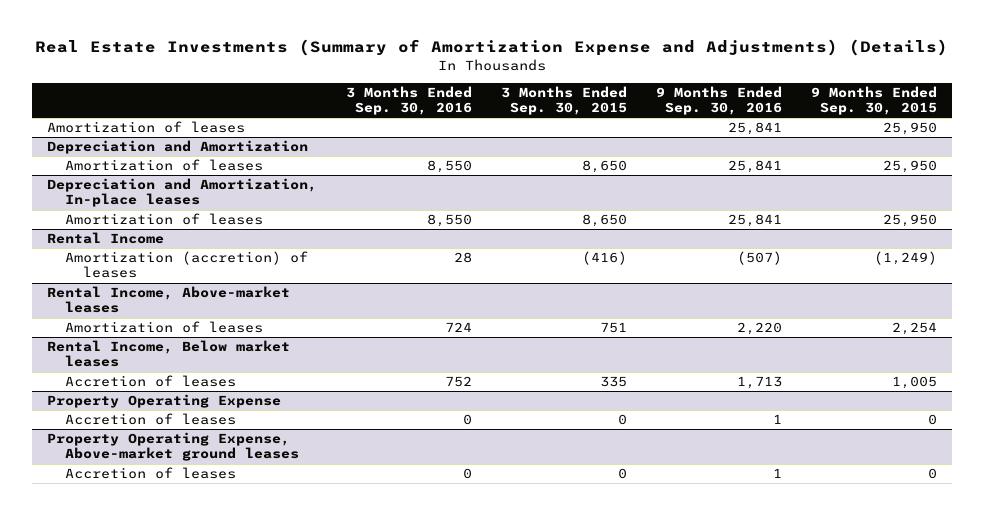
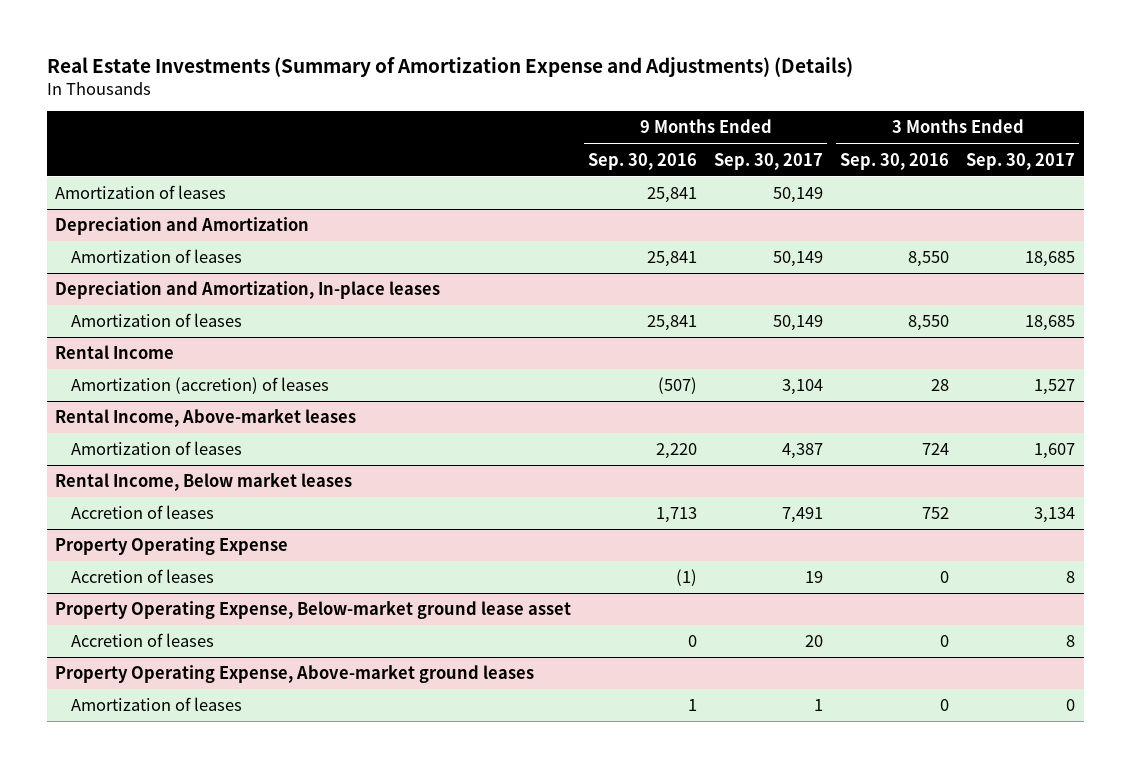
- | 3 Months Ended Sep. 30, 2016 | 3 Months Ended Sep. 30, 2015 | 9 Months Ended Sep. 30, 2016 | 9 Months Ended Sep. 30, 2015
+ | 9 Months Ended Sep. 30, 2016 | 9 Months Ended Sep. 30, 2017 | 3 Months Ended Sep. 30, 2016 | 3 Months Ended Sep. 30, 2017
@ Property Operating Expense
- Accretion of leases | 0 | 0 | 1 | 0
+ Accretion of leases | (1) | 19 | 0 | 8
+ Property Operating Expense, Below-market ground lease asset
+ Accretion of leases | 0 | 20 | 0 | 8
@ Property Operating Expense, Above-market ground leases
- Accretion of leases | 0 | 0 | 1 | 0
+ Amortization of leases | 1 | 1 | 0 | 0

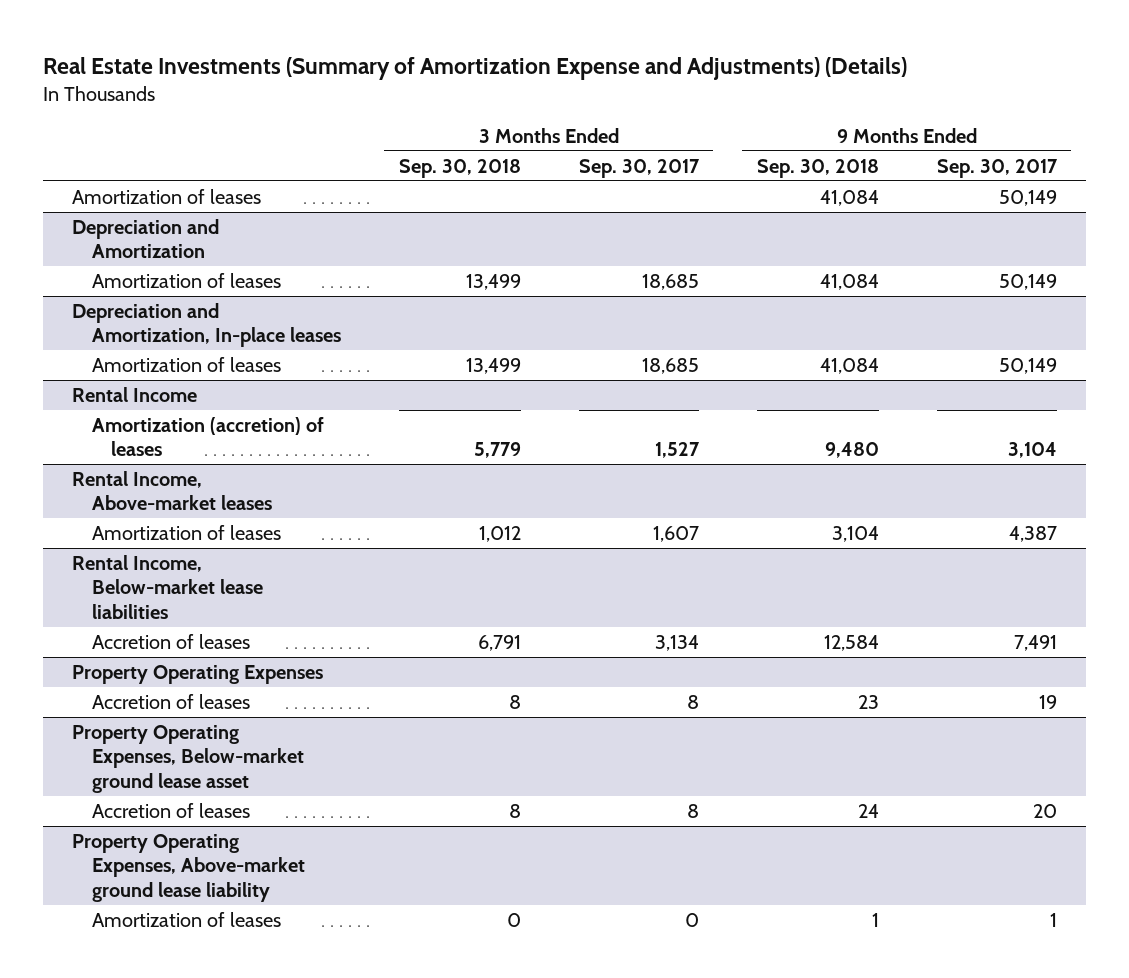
- | 9 Months Ended Sep. 30, 2016 | 9 Months Ended Sep. 30, 2017 | 3 Months Ended Sep. 30, 2016 | 3 Months Ended Sep. 30, 2017
+ | 3 Months Ended Sep. 30, 2018 | 3 Months Ended Sep. 30, 2017 | 9 Months Ended Sep. 30, 2018 | 9 Months Ended Sep. 30, 2017
- Rental Income, Below market leases
+ Rental Income, Below-market lease liabilities
- Property Operating Expense
+ Property Operating Expenses
- Property Operating Expense, Below-market ground lease asset
+ Property Operating Expenses, Below-market ground lease asset
- Property Operating Expense, Above-market ground leases
+ Property Operating Expenses, Above-market ground lease liability

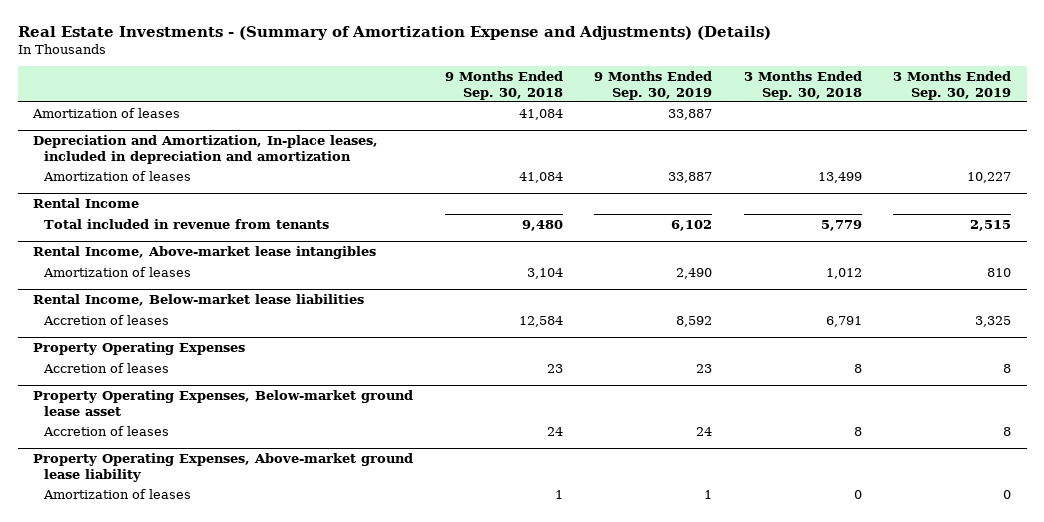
- Real Estate Investments (Summary of Amortization Expense and Adjustments) (Details)
+ Real Estate Investments - (Summary of Amortization Expense and Adjustments) (Details)
- | 3 Months Ended Sep. 30, 2018 | 3 Months Ended Sep. 30, 2017 | 9 Months Ended Sep. 30, 2018 | 9 Months Ended Sep. 30, 2017
+ | 9 Months Ended Sep. 30, 2018 | 9 Months Ended Sep. 30, 2019 | 3 Months Ended Sep. 30, 2018 | 3 Months Ended Sep. 30, 2019
- Depreciation and Amortization
- Amortization of leases | 13,499 | 18,685 | 41,084 | 50,149
- Depreciation and Amortization, In-place leases
+ Depreciation and Amortization, In-place leases, included in depreciation and amortization
@ Rental Income
- Amortization (accretion) of leases | 5,779 | 1,527 | 9,480 | 3,104
- Rental Income, Above-market leases
@ Rental Income
+ Total included in revenue from tenants | 9,480 | 6,102 | 5,779 | 2,515
+ Rental Income, Above-market lease intangibles

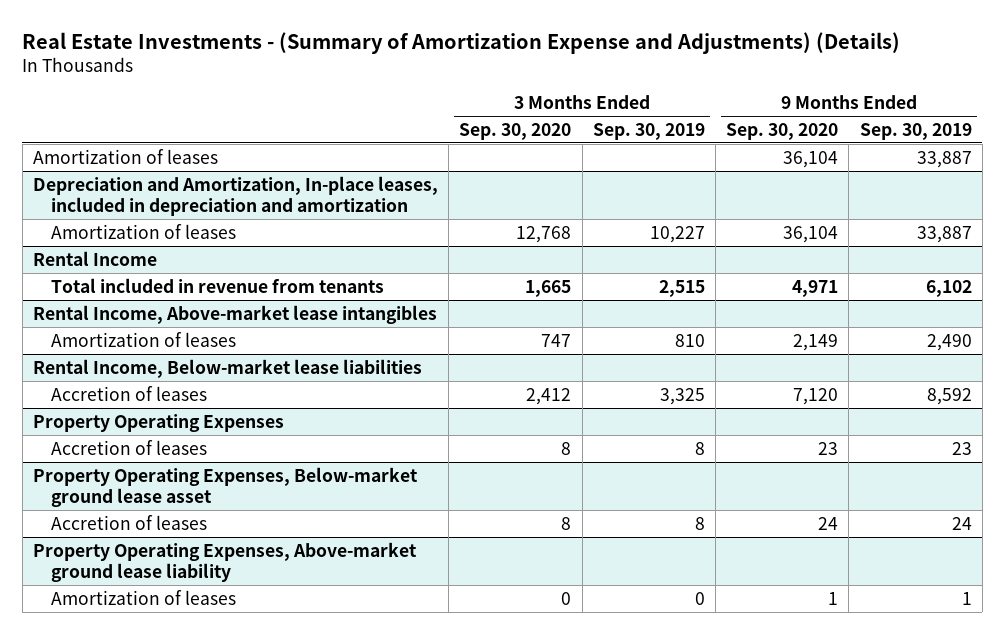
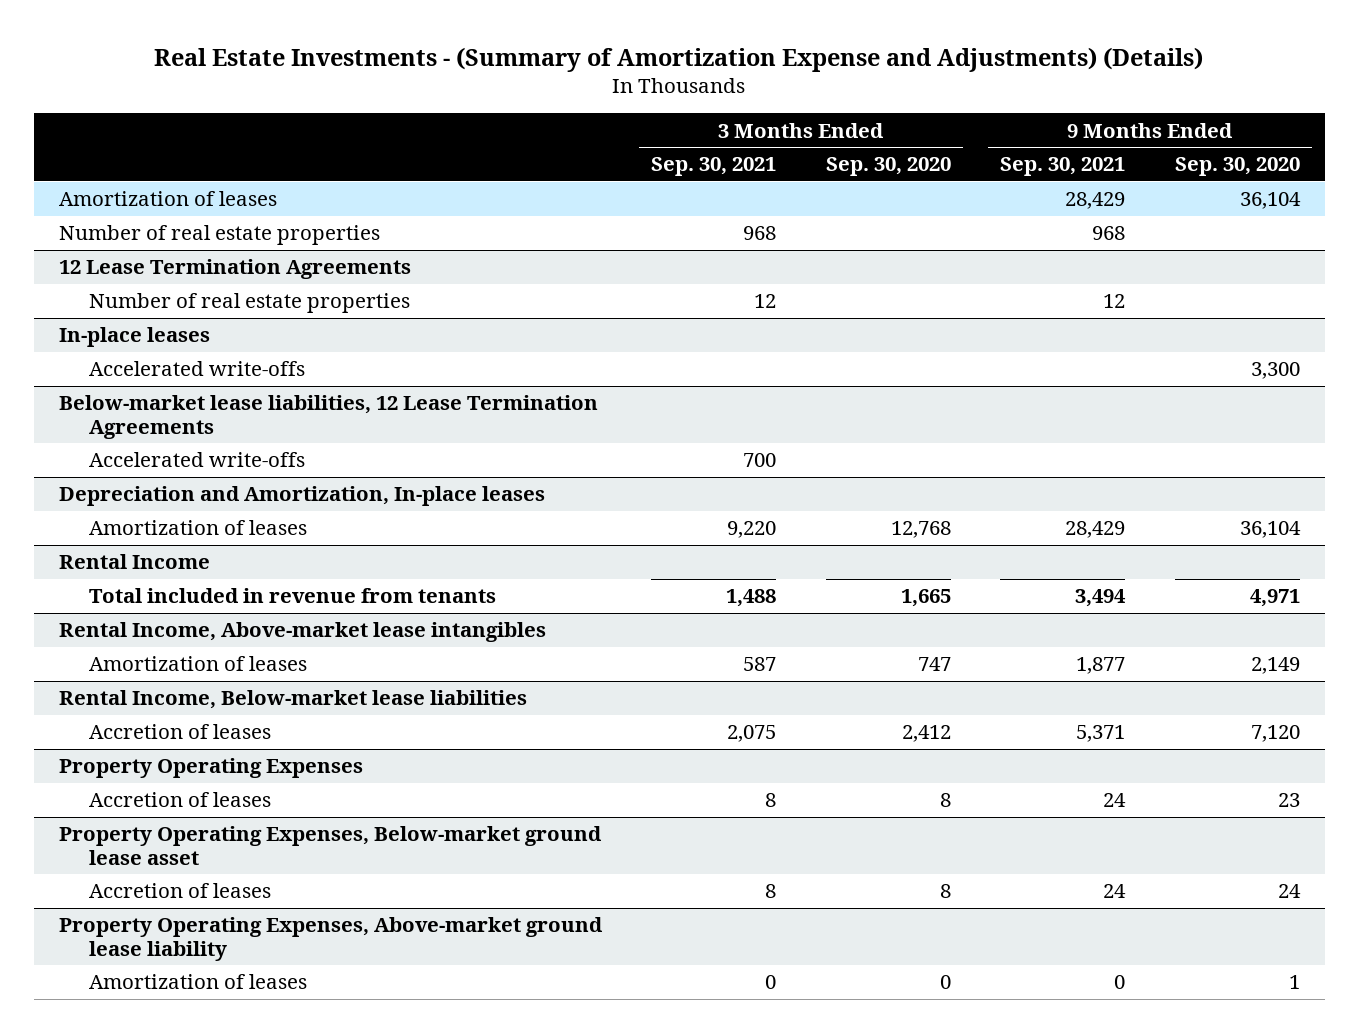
- | 3 Months Ended Sep. 30, 2020 | 3 Months Ended Sep. 30, 2019 | 9 Months Ended Sep. 30, 2020 | 9 Months Ended Sep. 30, 2019
+ | 3 Months Ended Sep. 30, 2021 | 3 Months Ended Sep. 30, 2020 | 9 Months Ended Sep. 30, 2021 | 9 Months Ended Sep. 30, 2020
- Depreciation and Amortization, In-place leases, included in depreciation and amortization
+ Number of real estate properties | 968 | | 968 |
+ 12 Lease Termination Agreements
+ Number of real estate properties | 12 | | 12 |
+ In-place leases
+ Accelerated write-offs | | | | 3,300
+ Below-market lease liabilities, 12 Lease Termination Agreements
+ Accelerated write-offs | 700 | | |
+ Depreciation and Amortization, In-place leases

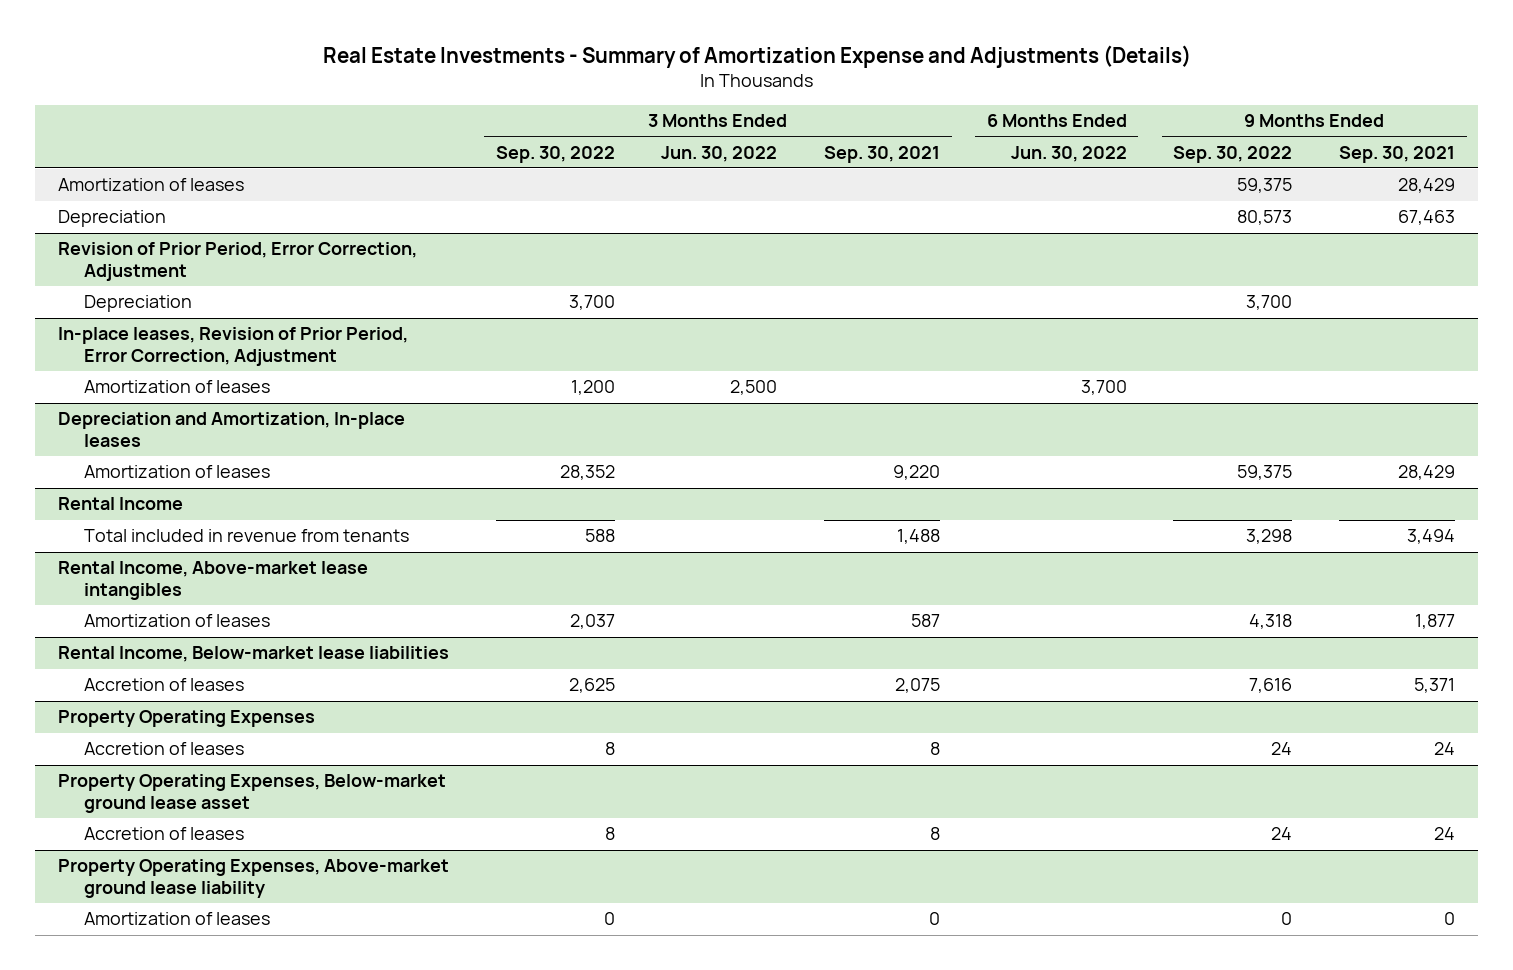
- Real Estate Investments - (Summary of Amortization Expense and Adjustments) (Details)
+ Real Estate Investments - Summary of Amortization Expense and Adjustments (Details)
- | 3 Months Ended Sep. 30, 2021 | 3 Months Ended Sep. 30, 2020 | 9 Months Ended Sep. 30, 2021 | 9 Months Ended Sep. 30, 2020
+ | 3 Months Ended Sep. 30, 2022 | 3 Months Ended Jun. 30, 2022 | 3 Months Ended Sep. 30, 2021 | 6 Months Ended Jun. 30, 2022 | 9 Months Ended Sep. 30, 2022 | 9 Months Ended Sep. 30, 2021
- Number of real estate properties | 968 | | 968 |
- 12 Lease Termination Agreements
- Number of real estate properties | 12 | | 12 |
- In-place leases
- Accelerated write-offs | | | | 3,300
- Below-market lease liabilities, 12 Lease Termination Agreements
- Accelerated write-offs | 700 | | |
+ Depreciation | | | | | 80,573 | 67,463
+ Revision of Prior Period, Error Correction, Adjustment
+ Depreciation | 3,700 | | | | 3,700 |
+ In-place leases, Revision of Prior Period, Error Correction, Adjustment
+ Amortization of leases | 1,200 | 2,500 | | 3,700 | |

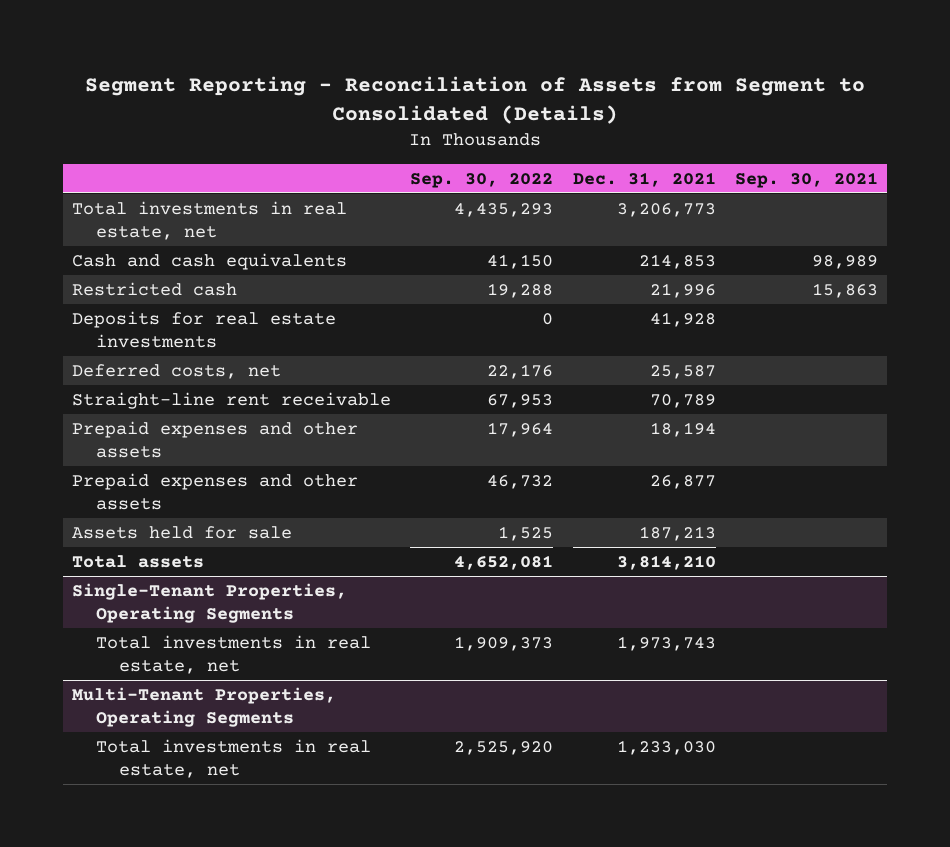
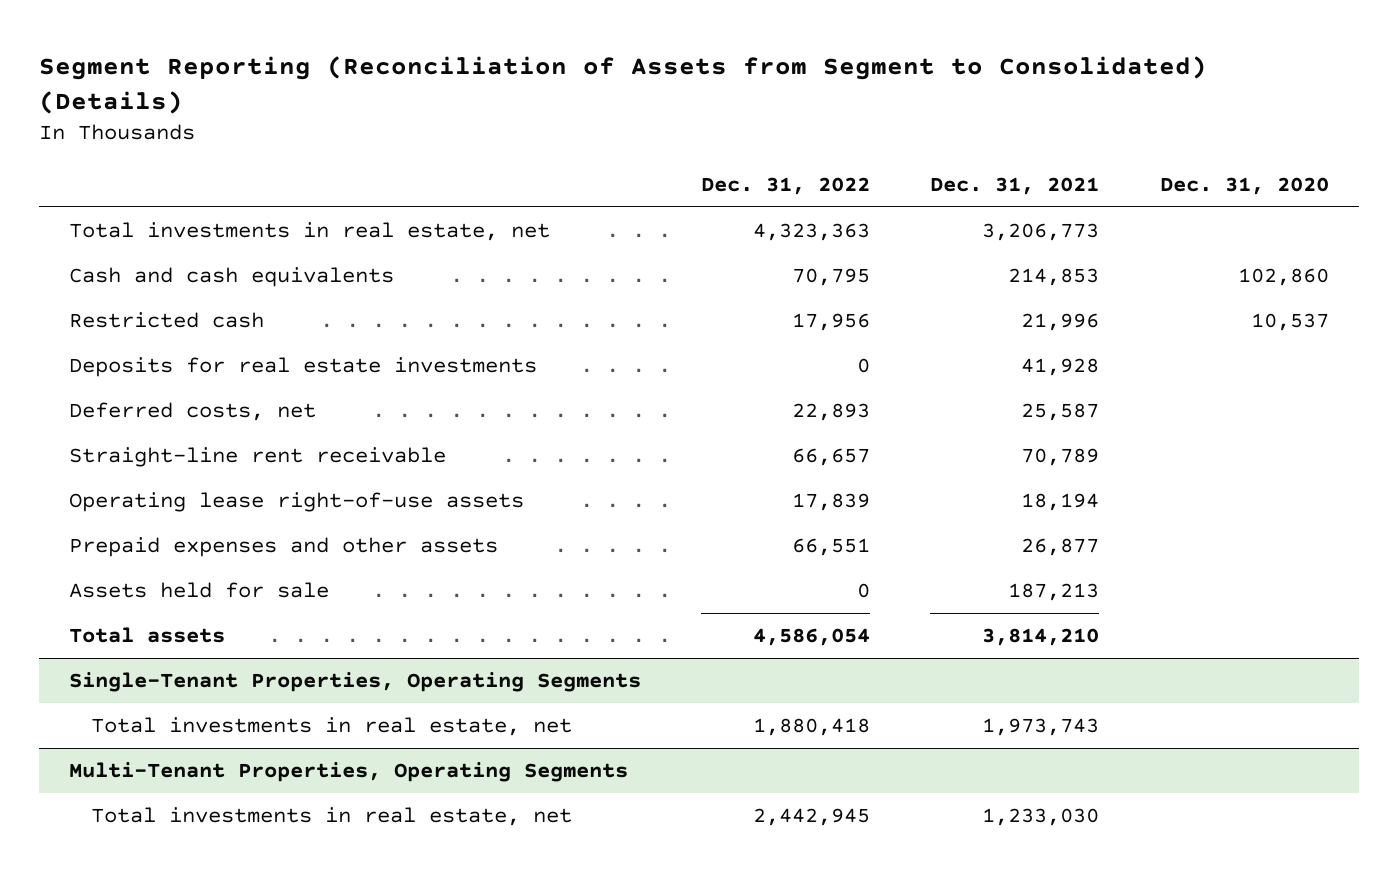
- Segment Reporting - Reconciliation of Assets from Segment to Consolidated (Details)
+ Segment Reporting (Reconciliation of Assets from Segment to Consolidated) (Details)
- | Sep. 30, 2022 | Dec. 31, 2021 | Sep. 30, 2021
+ | Dec. 31, 2022 | Dec. 31, 2021 | Dec. 31, 2020
- Prepaid expenses and other assets | 17,964 | 18,194 |
+ Operating lease right-of-use assets | 17,839 | 18,194 |

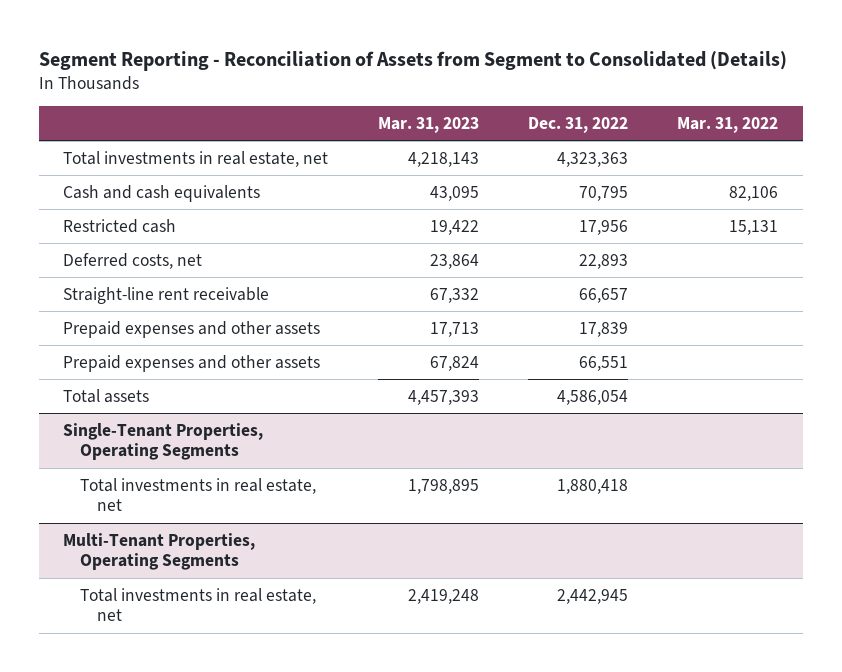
- Segment Reporting (Reconciliation of Assets from Segment to Consolidated) (Details)
+ Segment Reporting - Reconciliation of Assets from Segment to Consolidated (Details)
- | Dec. 31, 2022 | Dec. 31, 2021 | Dec. 31, 2020
+ | Mar. 31, 2023 | Dec. 31, 2022 | Mar. 31, 2022
- Deposits for real estate investments | 0 | 41,928 |
- Operating lease right-of-use assets | 17,839 | 18,194 |
+ Prepaid expenses and other assets | 17,713 | 17,839 |
- Assets held for sale | 0 | 187,213 |

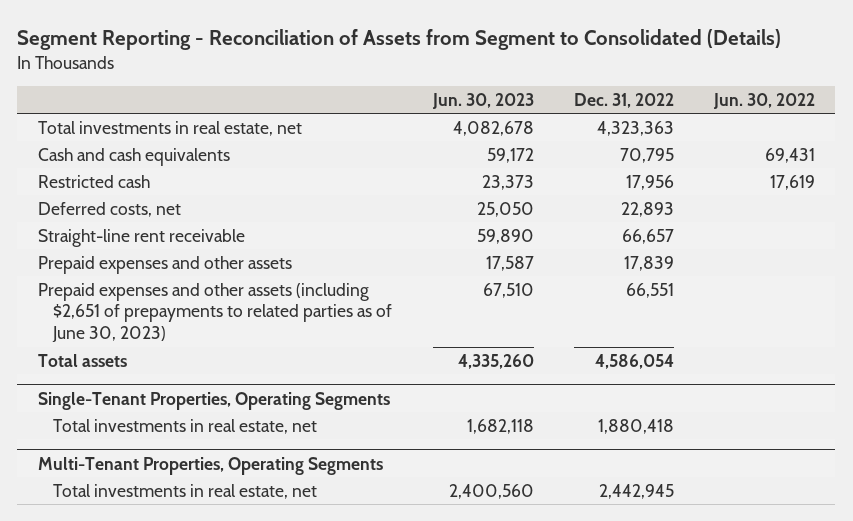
- | Mar. 31, 2023 | Dec. 31, 2022 | Mar. 31, 2022
+ | Jun. 30, 2023 | Dec. 31, 2022 | Jun. 30, 2022
- Prepaid expenses and other assets | 67,824 | 66,551 |
+ Prepaid expenses and other assets (including $2,651 of prepayments to related parties as of June 30, 2023) | 67,510 | 66,551 |

